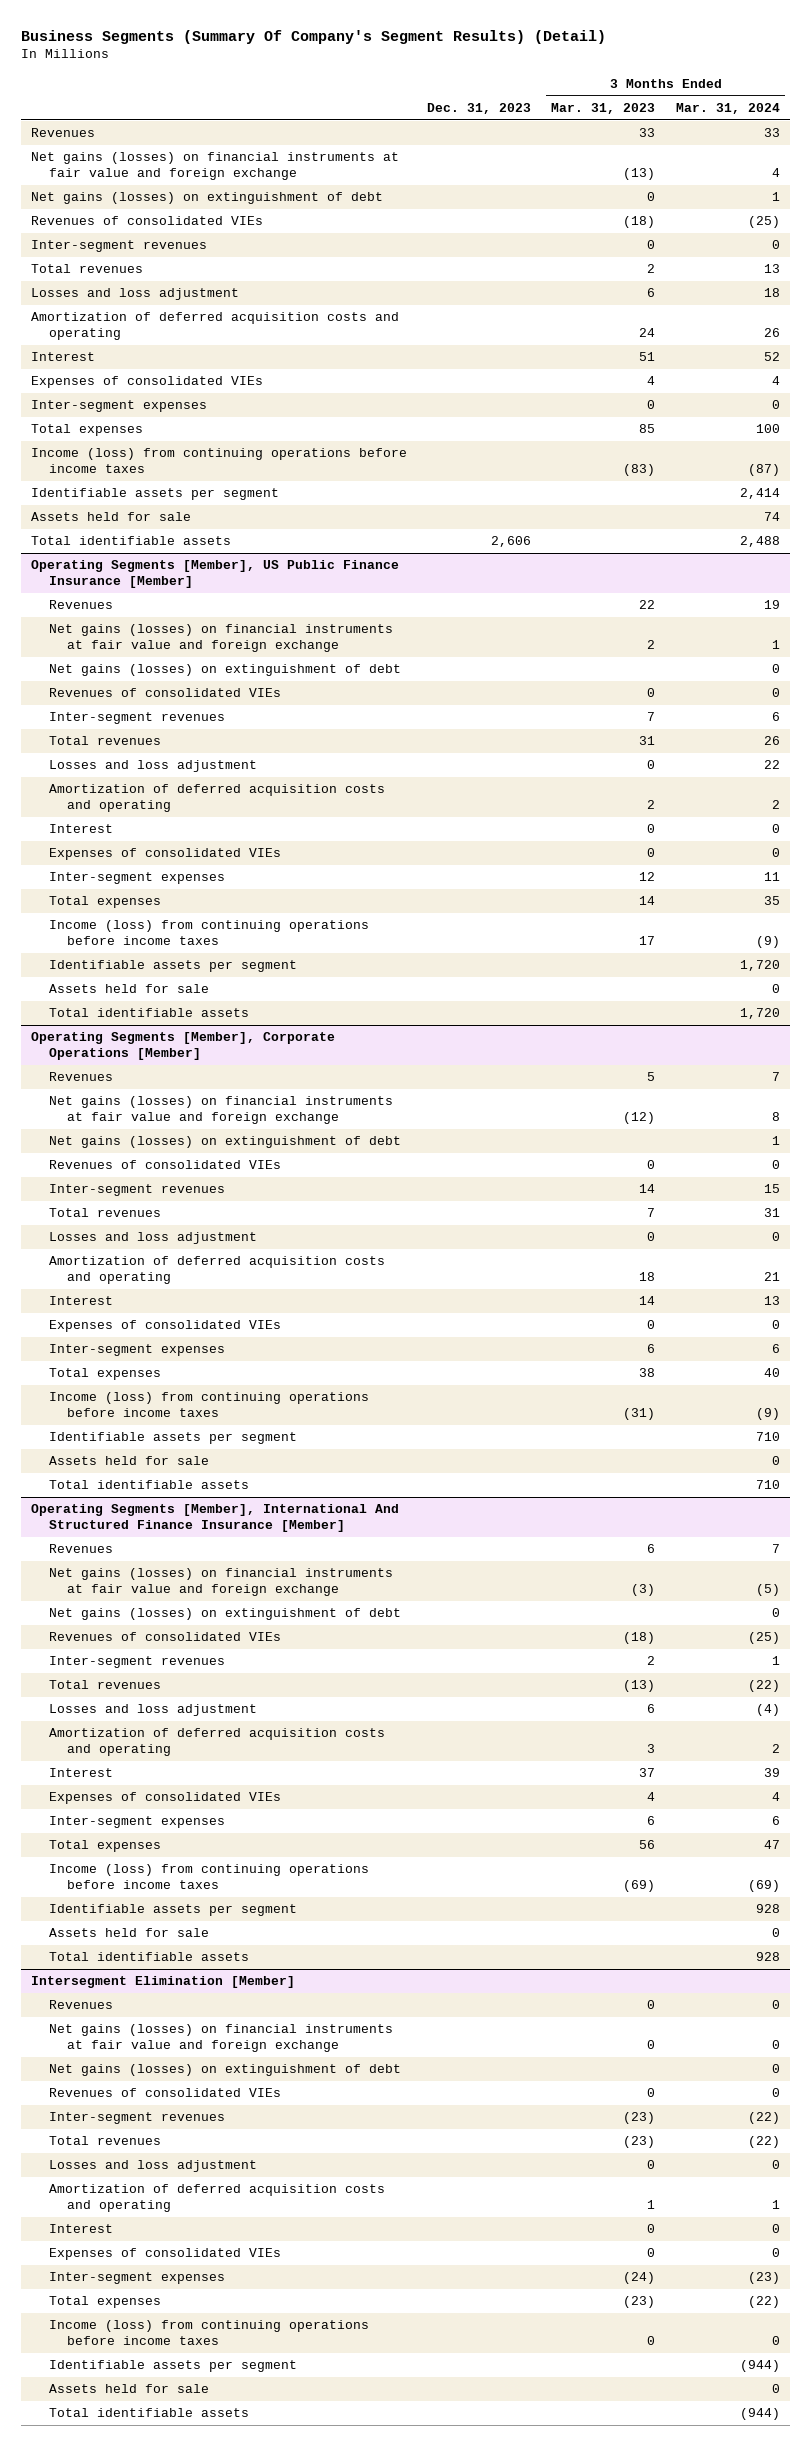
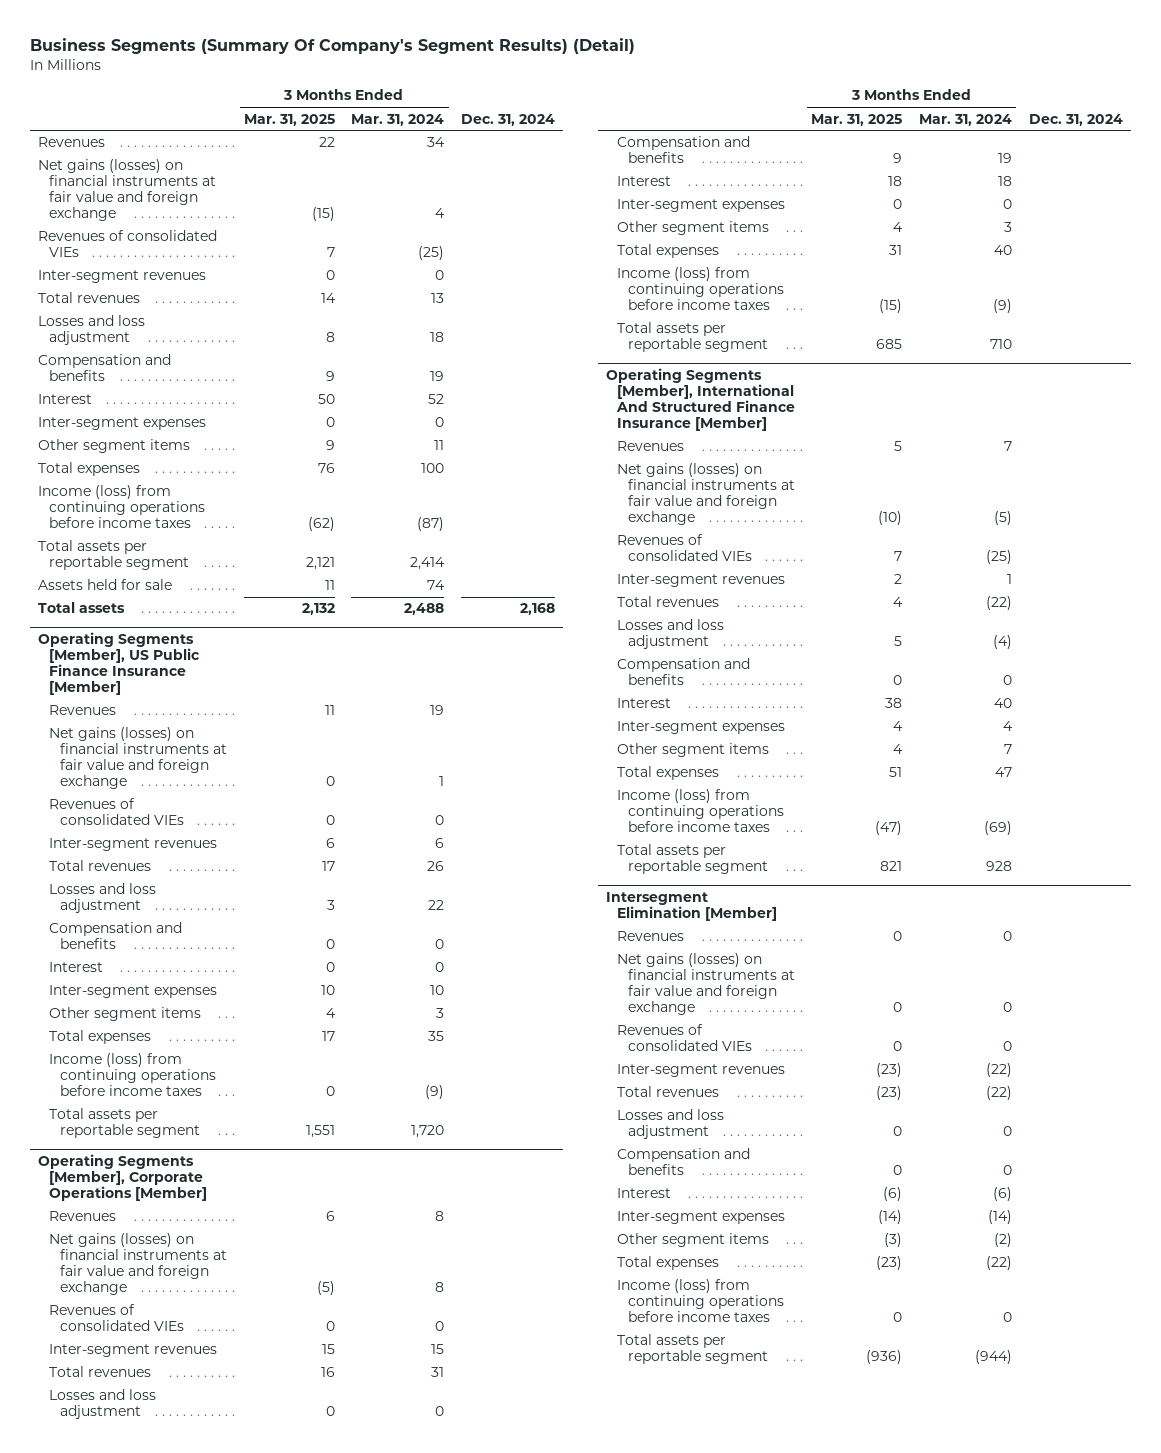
- | Dec. 31, 2023 | 3 Months Ended Mar. 31, 2023 | 3 Months Ended Mar. 31, 2024
+ | 3 Months Ended Mar. 31, 2025 | 3 Months Ended Mar. 31, 2024 | Dec. 31, 2024
- Revenues | | 33 | 33
+ Revenues | 22 | 34 |
- Net gains (losses) on extinguishment of debt | | 0 | 1
- Amortization of deferred acquisition costs and operating | | 24 | 26
+ Compensation and benefits | 9 | 19 |
- Expenses of consolidated VIEs | | 4 | 4
+ Other segment items | 9 | 11 |
- Identifiable assets per segment | | | 2,414
+ Total assets per reportable segment | 2,121 | 2,414 |
- Total identifiable assets | 2,606 | | 2,488
+ Total assets | 2,132 | 2,488 | 2,168
@ Operating Segments [Member], US Public Finance Insurance [Member]
- Net gains (losses) on extinguishment of debt | | | 0
- Amortization of deferred acquisition costs and operating | | 2 | 2
+ Compensation and benefits | 0 | 0 |
- Expenses of consolidated VIEs | | 0 | 0
- Inter-segment expenses | | 12 | 11
+ Inter-segment expenses | 10 | 10 |
+ Other segment items | 4 | 3 |
- Identifiable assets per segment | | | 1,720
- Assets held for sale | | | 0
- Total identifiable assets | | | 1,720
+ Total assets per reportable segment | 1,551 | 1,720 |
@ Operating Segments [Member], Corporate Operations [Member]
- Revenues | | 5 | 7
+ Revenues | 6 | 8 |
- Net gains (losses) on extinguishment of debt | | | 1
- Amortization of deferred acquisition costs and operating | | 18 | 21
- Interest | | 14 | 13
- Expenses of consolidated VIEs | | 0 | 0
- Inter-segment expenses | | 6 | 6
+ Compensation and benefits | 9 | 19 |
+ Interest | 18 | 18 |
+ Inter-segment expenses | 0 | 0 |
+ Other segment items | 4 | 3 |
- Identifiable assets per segment | | | 710
- Assets held for sale | | | 0
- Total identifiable assets | | | 710
+ Total assets per reportable segment | 685 | 710 |
@ Operating Segments [Member], International And Structured Finance Insurance [Member]
- Net gains (losses) on extinguishment of debt | | | 0
- Amortization of deferred acquisition costs and operating | | 3 | 2
- Interest | | 37 | 39
- Expenses of consolidated VIEs | | 4 | 4
- Inter-segment expenses | | 6 | 6
+ Compensation and benefits | 0 | 0 |
+ Interest | 38 | 40 |
+ Inter-segment expenses | 4 | 4 |
+ Other segment items | 4 | 7 |
- Identifiable assets per segment | | | 928
- Assets held for sale | | | 0
- Total identifiable assets | | | 928
+ Total assets per reportable segment | 821 | 928 |
@ Intersegment Elimination [Member]
- Net gains (losses) on extinguishment of debt | | | 0
- Amortization of deferred acquisition costs and operating | | 1 | 1
- Interest | | 0 | 0
- Expenses of consolidated VIEs | | 0 | 0
- Inter-segment expenses | | (24) | (23)
+ Compensation and benefits | 0 | 0 |
+ Interest | (6) | (6) |
+ Inter-segment expenses | (14) | (14) |
+ Other segment items | (3) | (2) |
- Identifiable assets per segment | | | (944)
- Assets held for sale | | | 0
- Total identifiable assets | | | (944)
+ Total assets per reportable segment | (936) | (944) |

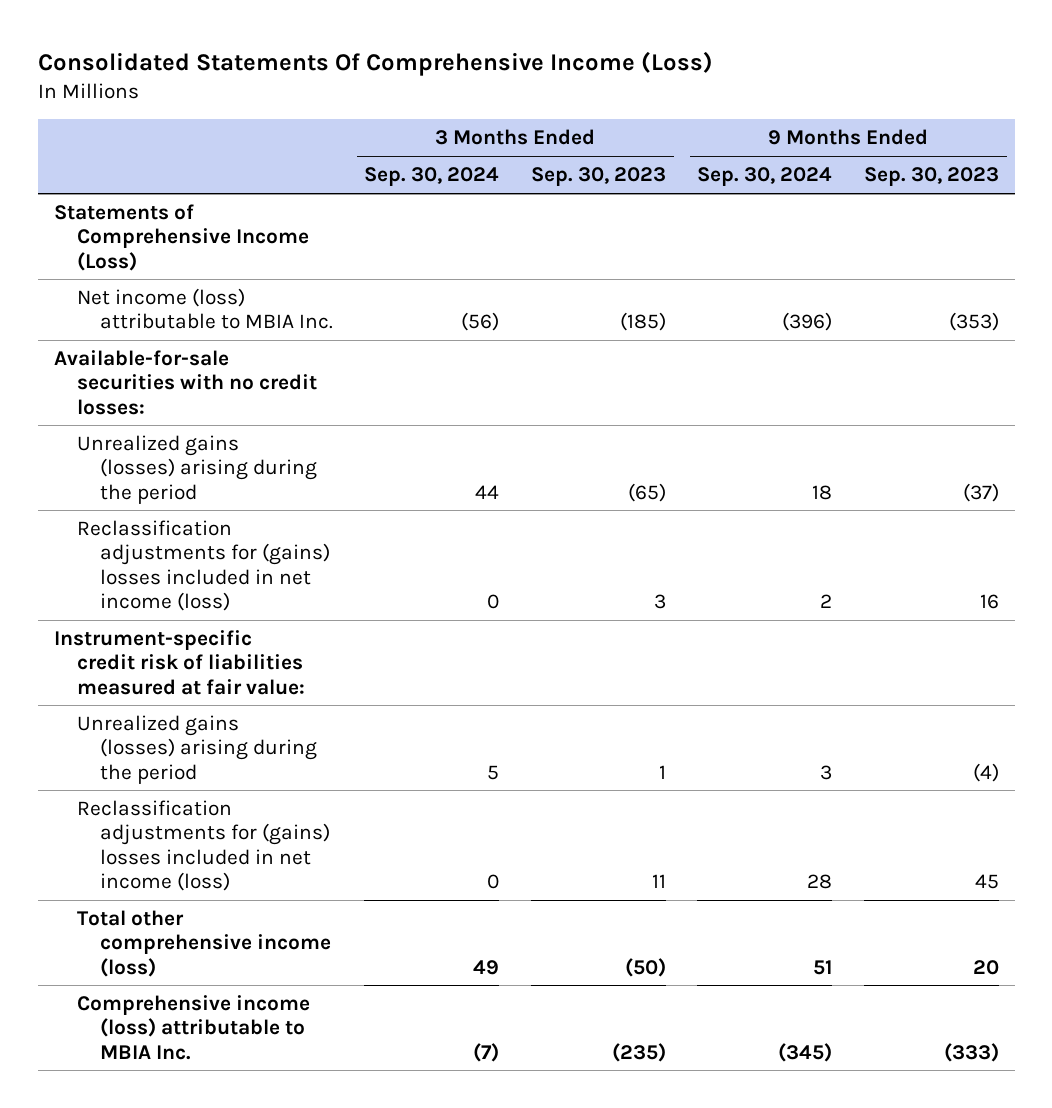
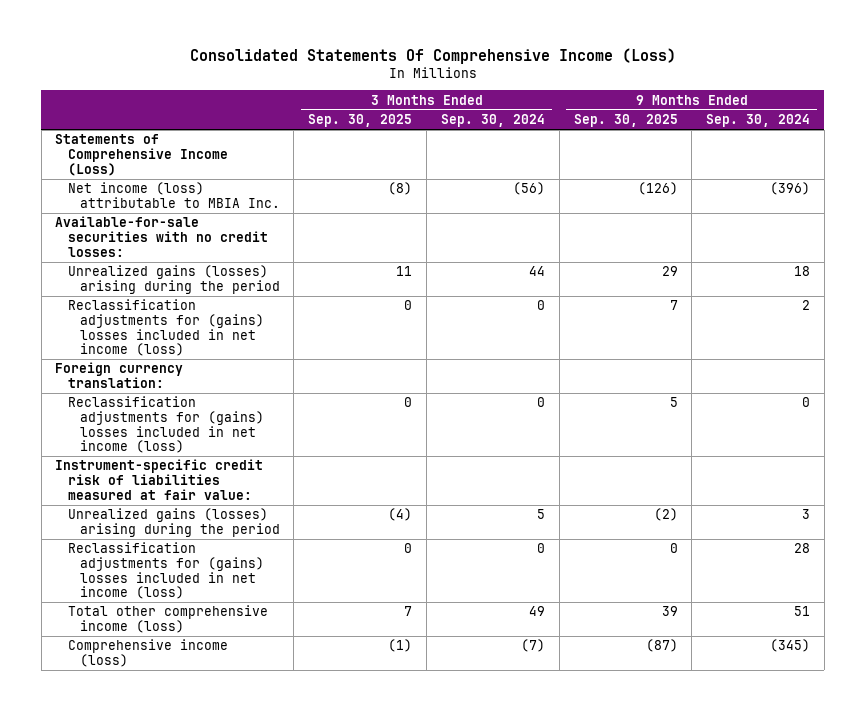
- | 3 Months Ended Sep. 30, 2024 | 3 Months Ended Sep. 30, 2023 | 9 Months Ended Sep. 30, 2024 | 9 Months Ended Sep. 30, 2023
+ | 3 Months Ended Sep. 30, 2025 | 3 Months Ended Sep. 30, 2024 | 9 Months Ended Sep. 30, 2025 | 9 Months Ended Sep. 30, 2024
+ Foreign currency translation:
+ Reclassification adjustments for (gains) losses included in net income (loss) | 0 | 0 | 5 | 0
- Comprehensive income (loss) attributable to MBIA Inc. | (7) | (235) | (345) | (333)
+ Comprehensive income (loss) | (1) | (7) | (87) | (345)

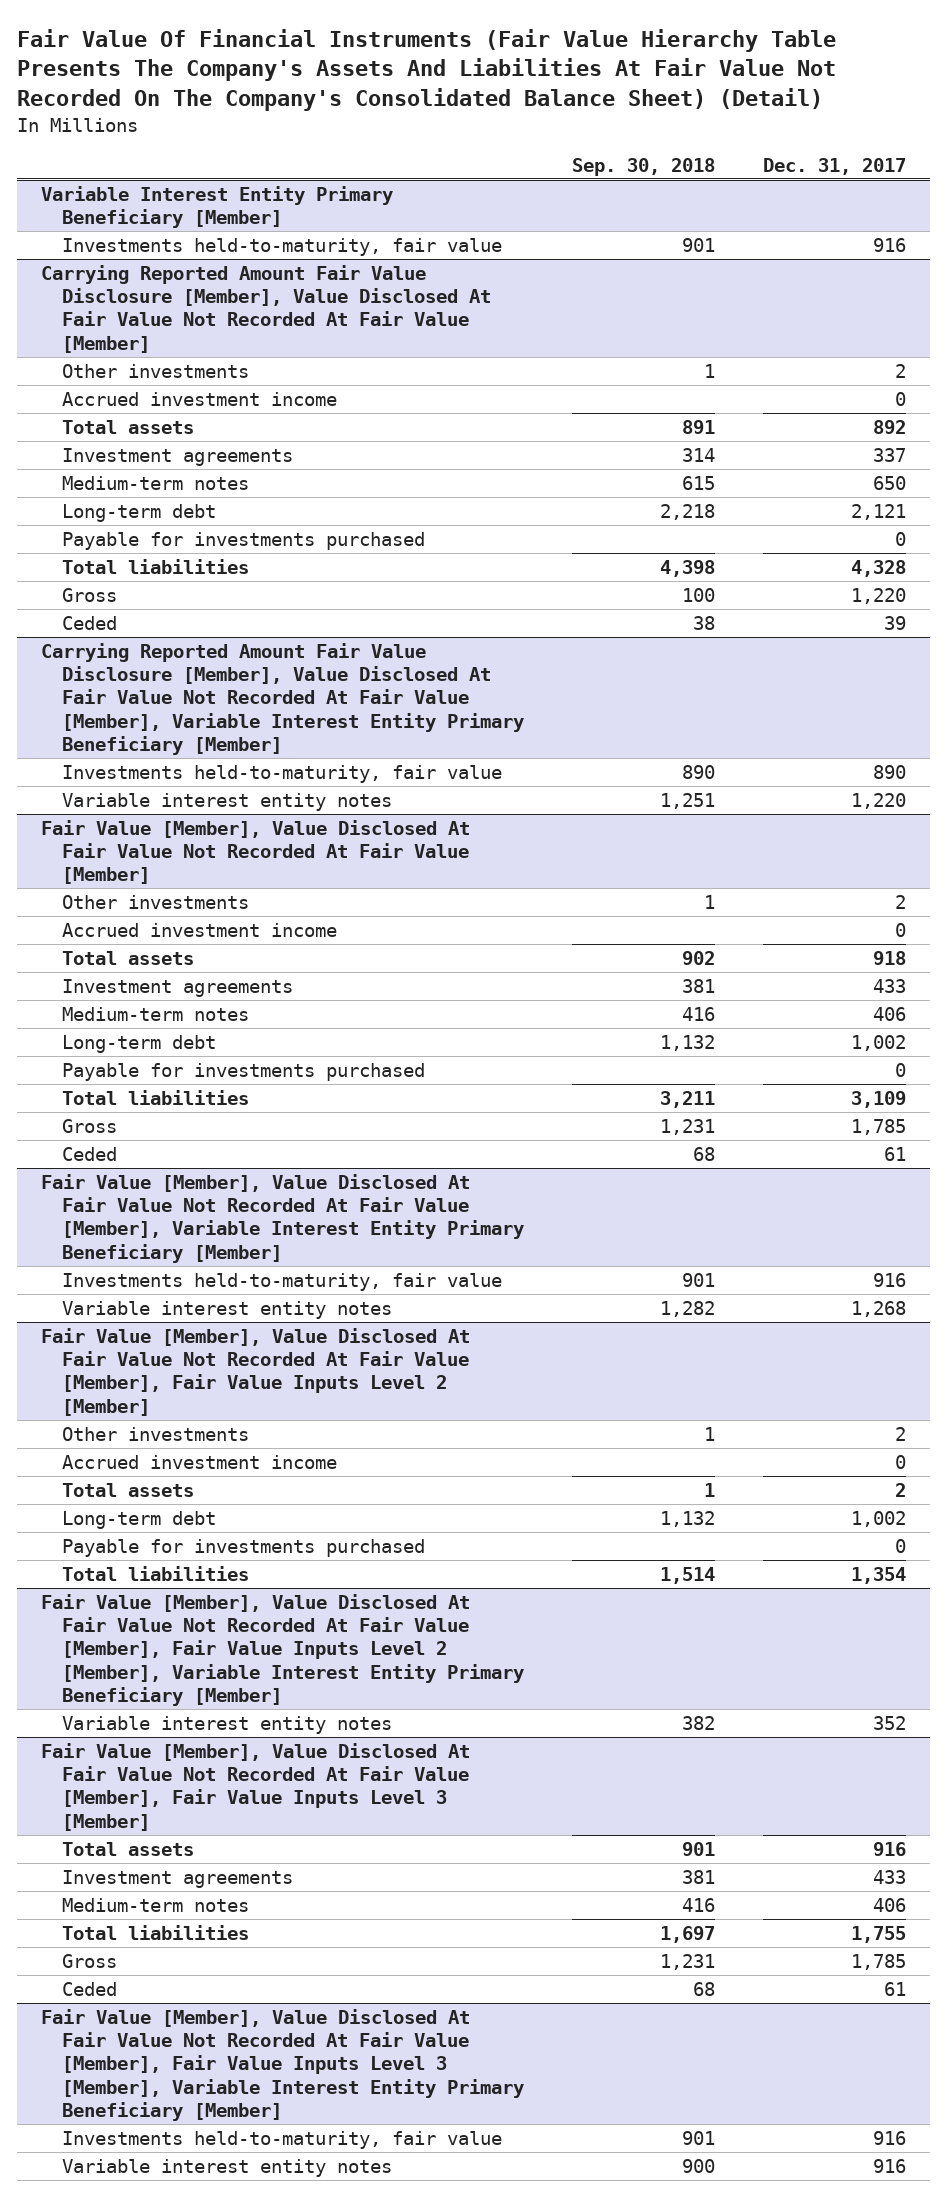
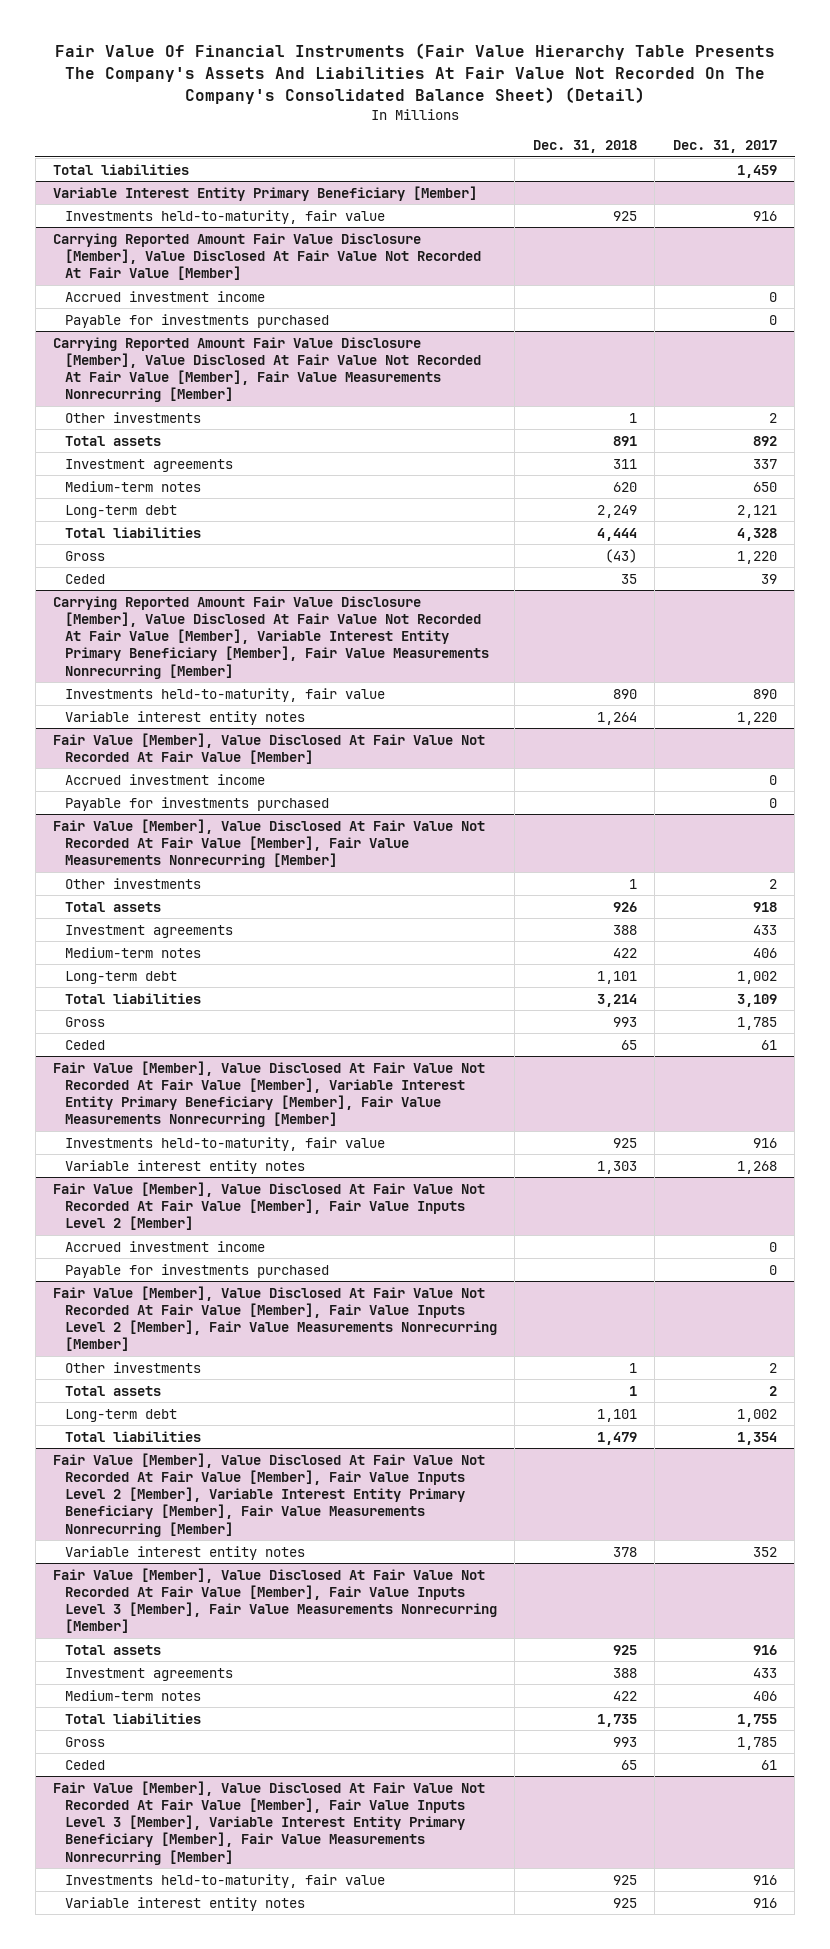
- | Sep. 30, 2018 | Dec. 31, 2017
+ | Dec. 31, 2018 | Dec. 31, 2017
+ Total liabilities | | 1,459
@ Carrying Reported Amount Fair Value Disclosure [Member], Value Disclosed At Fair Value Not Recorded At Fair Value [Member]
- Other investments | 1 | 2
moved up: Payable for investments purchased | | 0
+ Carrying Reported Amount Fair Value Disclosure [Member], Value Disclosed At Fair Value Not Recorded At Fair Value [Member], Fair Value Measurements Nonrecurring [Member]
+ Other investments | 1 | 2
- Carrying Reported Amount Fair Value Disclosure [Member], Value Disclosed At Fair Value Not Recorded At Fair Value [Member], Variable Interest Entity Primary Beneficiary [Member]
+ Carrying Reported Amount Fair Value Disclosure [Member], Value Disclosed At Fair Value Not Recorded At Fair Value [Member], Variable Interest Entity Primary Beneficiary [Member], Fair Value Measurements Nonrecurring [Member]
@ Fair Value [Member], Value Disclosed At Fair Value Not Recorded At Fair Value [Member]
- Other investments | 1 | 2
moved up: Payable for investments purchased | | 0
+ Fair Value [Member], Value Disclosed At Fair Value Not Recorded At Fair Value [Member], Fair Value Measurements Nonrecurring [Member]
+ Other investments | 1 | 2
- Fair Value [Member], Value Disclosed At Fair Value Not Recorded At Fair Value [Member], Variable Interest Entity Primary Beneficiary [Member]
+ Fair Value [Member], Value Disclosed At Fair Value Not Recorded At Fair Value [Member], Variable Interest Entity Primary Beneficiary [Member], Fair Value Measurements Nonrecurring [Member]
@ Fair Value [Member], Value Disclosed At Fair Value Not Recorded At Fair Value [Member], Fair Value Inputs Level 2 [Member]
- Other investments | 1 | 2
moved up: Payable for investments purchased | | 0
+ Fair Value [Member], Value Disclosed At Fair Value Not Recorded At Fair Value [Member], Fair Value Inputs Level 2 [Member], Fair Value Measurements Nonrecurring [Member]
+ Other investments | 1 | 2
- Fair Value [Member], Value Disclosed At Fair Value Not Recorded At Fair Value [Member], Fair Value Inputs Level 2 [Member], Variable Interest Entity Primary Beneficiary [Member]
+ Fair Value [Member], Value Disclosed At Fair Value Not Recorded At Fair Value [Member], Fair Value Inputs Level 2 [Member], Variable Interest Entity Primary Beneficiary [Member], Fair Value Measurements Nonrecurring [Member]
- Fair Value [Member], Value Disclosed At Fair Value Not Recorded At Fair Value [Member], Fair Value Inputs Level 3 [Member]
+ Fair Value [Member], Value Disclosed At Fair Value Not Recorded At Fair Value [Member], Fair Value Inputs Level 3 [Member], Fair Value Measurements Nonrecurring [Member]
- Fair Value [Member], Value Disclosed At Fair Value Not Recorded At Fair Value [Member], Fair Value Inputs Level 3 [Member], Variable Interest Entity Primary Beneficiary [Member]
+ Fair Value [Member], Value Disclosed At Fair Value Not Recorded At Fair Value [Member], Fair Value Inputs Level 3 [Member], Variable Interest Entity Primary Beneficiary [Member], Fair Value Measurements Nonrecurring [Member]

